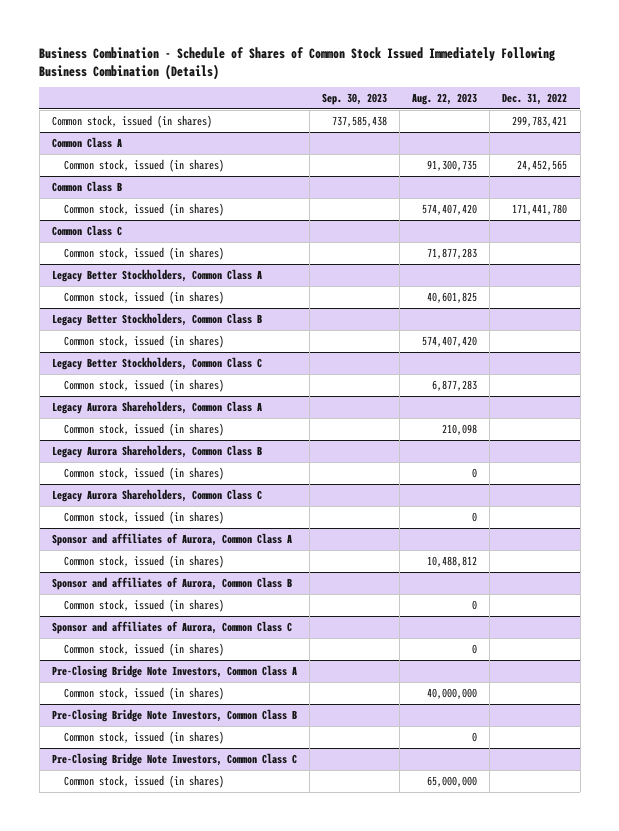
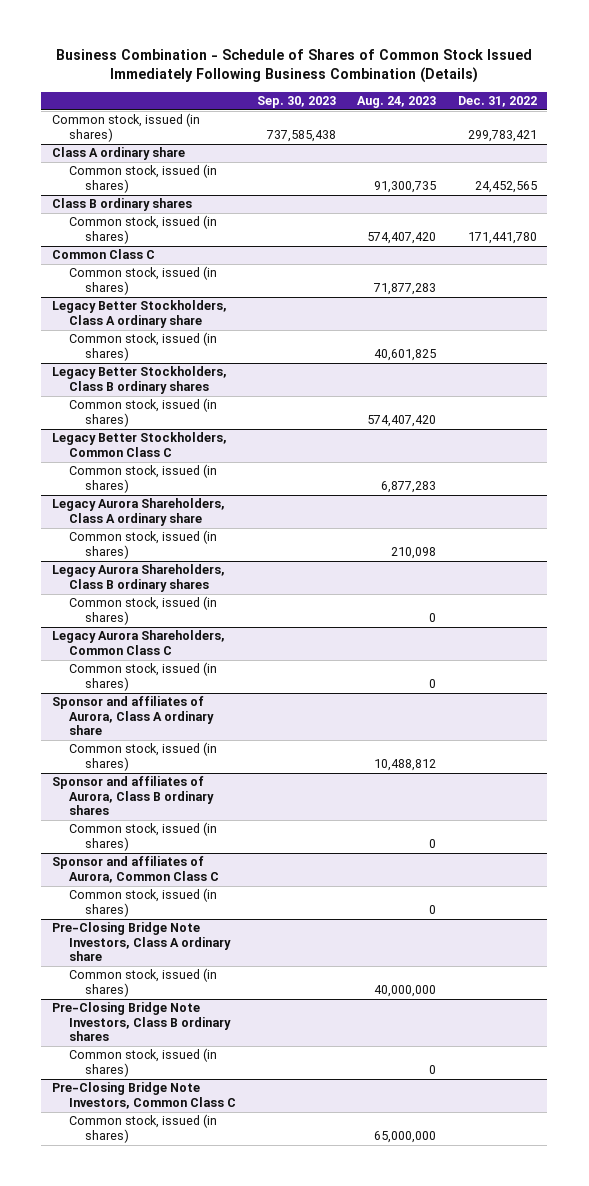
- | Sep. 30, 2023 | Aug. 22, 2023 | Dec. 31, 2022
+ | Sep. 30, 2023 | Aug. 24, 2023 | Dec. 31, 2022
- Common Class A
+ Class A ordinary share
- Common Class B
+ Class B ordinary shares
- Legacy Better Stockholders, Common Class A
+ Legacy Better Stockholders, Class A ordinary share
- Legacy Better Stockholders, Common Class B
+ Legacy Better Stockholders, Class B ordinary shares
- Legacy Aurora Shareholders, Common Class A
+ Legacy Aurora Shareholders, Class A ordinary share
- Legacy Aurora Shareholders, Common Class B
+ Legacy Aurora Shareholders, Class B ordinary shares
- Sponsor and affiliates of Aurora, Common Class A
+ Sponsor and affiliates of Aurora, Class A ordinary share
- Sponsor and affiliates of Aurora, Common Class B
+ Sponsor and affiliates of Aurora, Class B ordinary shares
- Pre-Closing Bridge Note Investors, Common Class A
+ Pre-Closing Bridge Note Investors, Class A ordinary share
- Pre-Closing Bridge Note Investors, Common Class B
+ Pre-Closing Bridge Note Investors, Class B ordinary shares

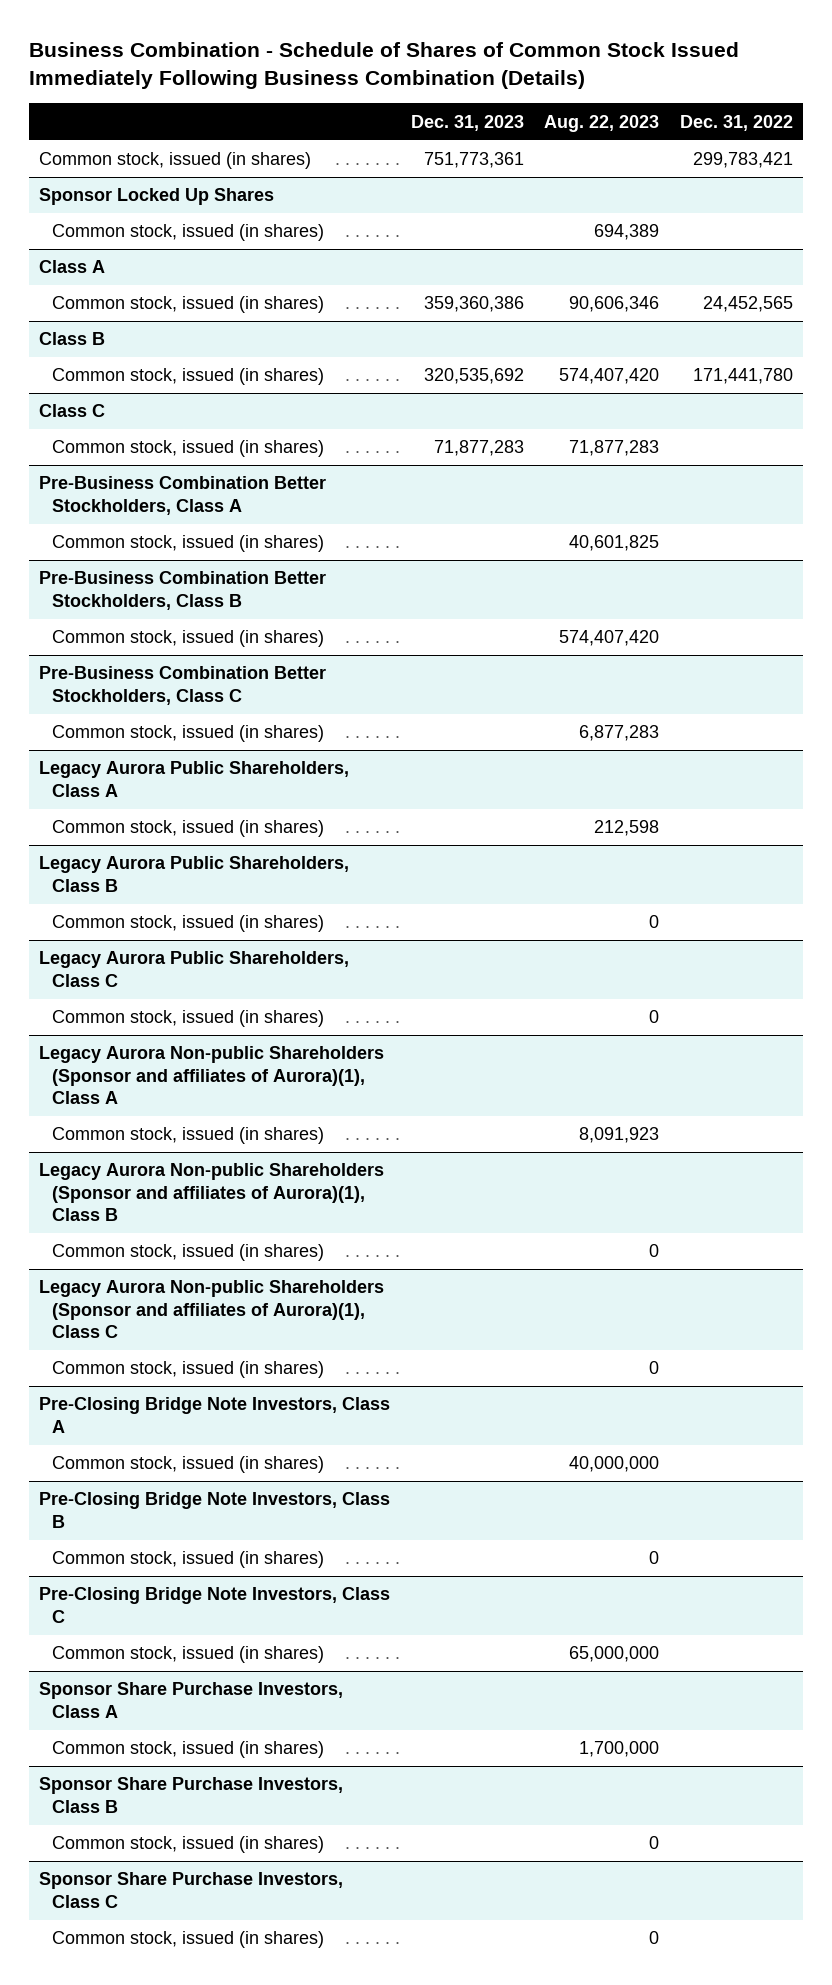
- | Sep. 30, 2023 | Aug. 24, 2023 | Dec. 31, 2022
+ | Dec. 31, 2023 | Aug. 22, 2023 | Dec. 31, 2022
- Class A ordinary share
+ Sponsor Locked Up Shares
+ Common stock, issued (in shares) | | 694,389 |
+ Class A
- Class B ordinary shares
+ Class B
- Common Class C
+ Class C
- Legacy Better Stockholders, Class A ordinary share
- Common stock, issued (in shares) | | 40,601,825 |
- Legacy Better Stockholders, Class B ordinary shares
- Common stock, issued (in shares) | | 574,407,420 |
- Legacy Better Stockholders, Common Class C
- Common stock, issued (in shares) | | 6,877,283 |
- Legacy Aurora Shareholders, Class A ordinary share
+ Pre-Business Combination Better Stockholders, Class A
+ Common stock, issued (in shares) | | 40,601,825 |
+ Pre-Business Combination Better Stockholders, Class B
+ Common stock, issued (in shares) | | 574,407,420 |
+ Pre-Business Combination Better Stockholders, Class C
+ Common stock, issued (in shares) | | 6,877,283 |
+ Legacy Aurora Public Shareholders, Class A
- Legacy Aurora Shareholders, Class B ordinary shares
+ Legacy Aurora Public Shareholders, Class B
- Legacy Aurora Shareholders, Common Class C
+ Legacy Aurora Public Shareholders, Class C
- Sponsor and affiliates of Aurora, Class A ordinary share
+ Legacy Aurora Non-public Shareholders (Sponsor and affiliates of Aurora)(1), Class A
- Sponsor and affiliates of Aurora, Class B ordinary shares
+ Legacy Aurora Non-public Shareholders (Sponsor and affiliates of Aurora)(1), Class B
- Sponsor and affiliates of Aurora, Common Class C
+ Legacy Aurora Non-public Shareholders (Sponsor and affiliates of Aurora)(1), Class C
- Pre-Closing Bridge Note Investors, Class A ordinary share
+ Pre-Closing Bridge Note Investors, Class A
- Pre-Closing Bridge Note Investors, Class B ordinary shares
+ Pre-Closing Bridge Note Investors, Class B
- Pre-Closing Bridge Note Investors, Common Class C
+ Pre-Closing Bridge Note Investors, Class C
+ Sponsor Share Purchase Investors, Class A
+ Common stock, issued (in shares) | | 1,700,000 |
+ Sponsor Share Purchase Investors, Class B
+ Common stock, issued (in shares) | | 0 |
+ Sponsor Share Purchase Investors, Class C
+ Common stock, issued (in shares) | | 0 |

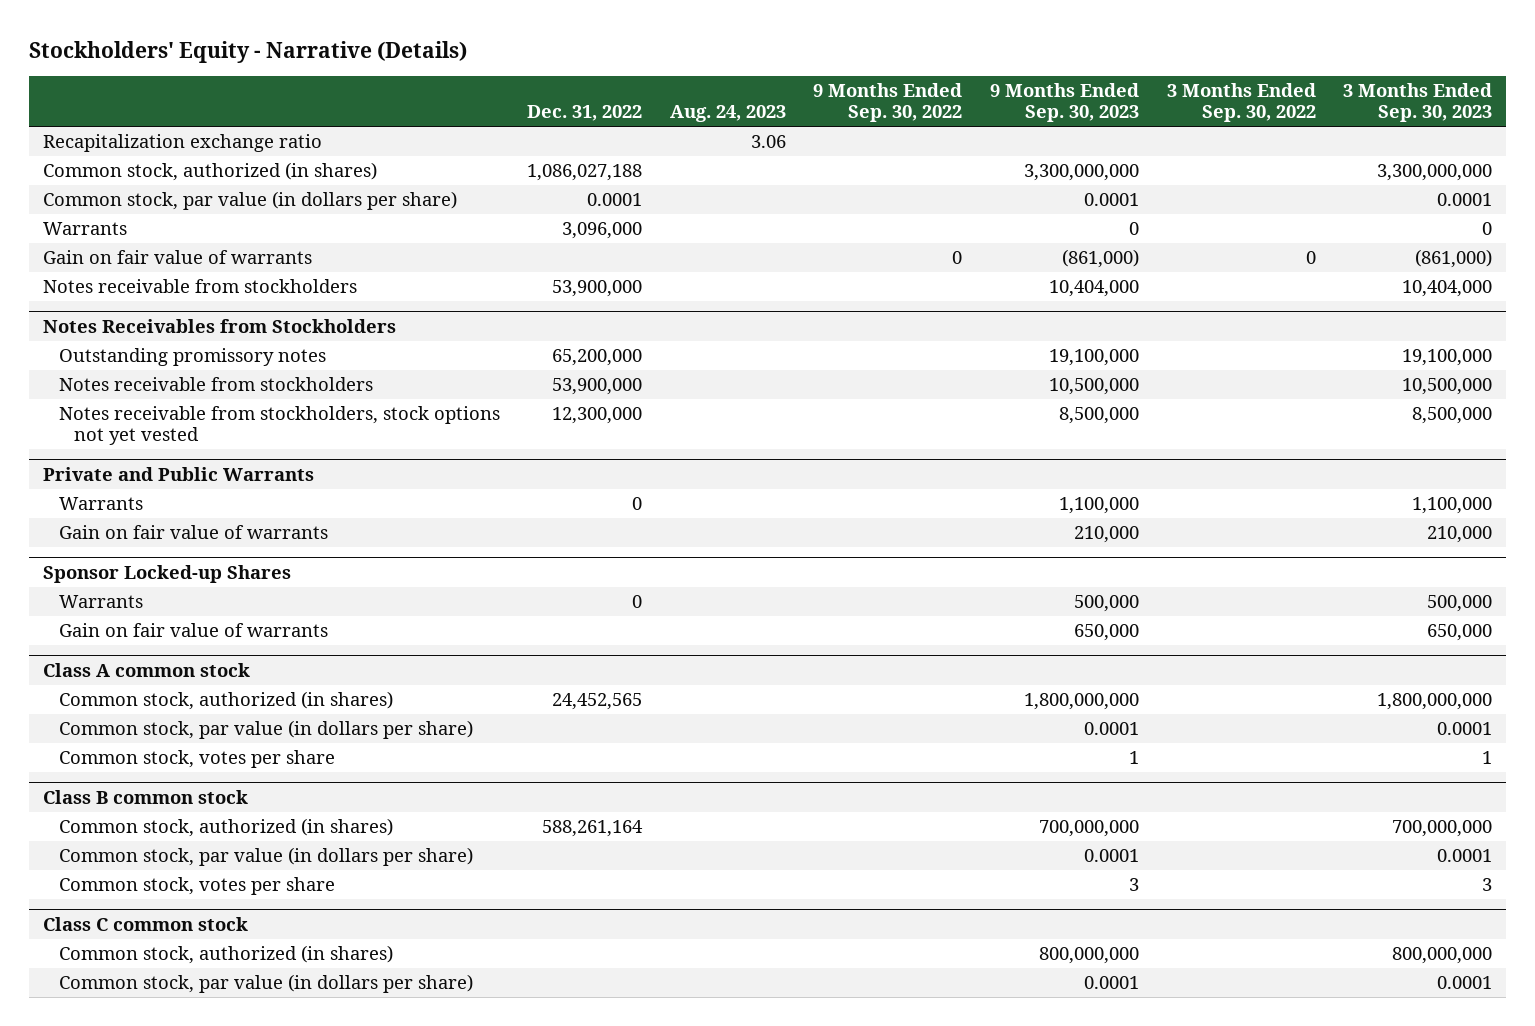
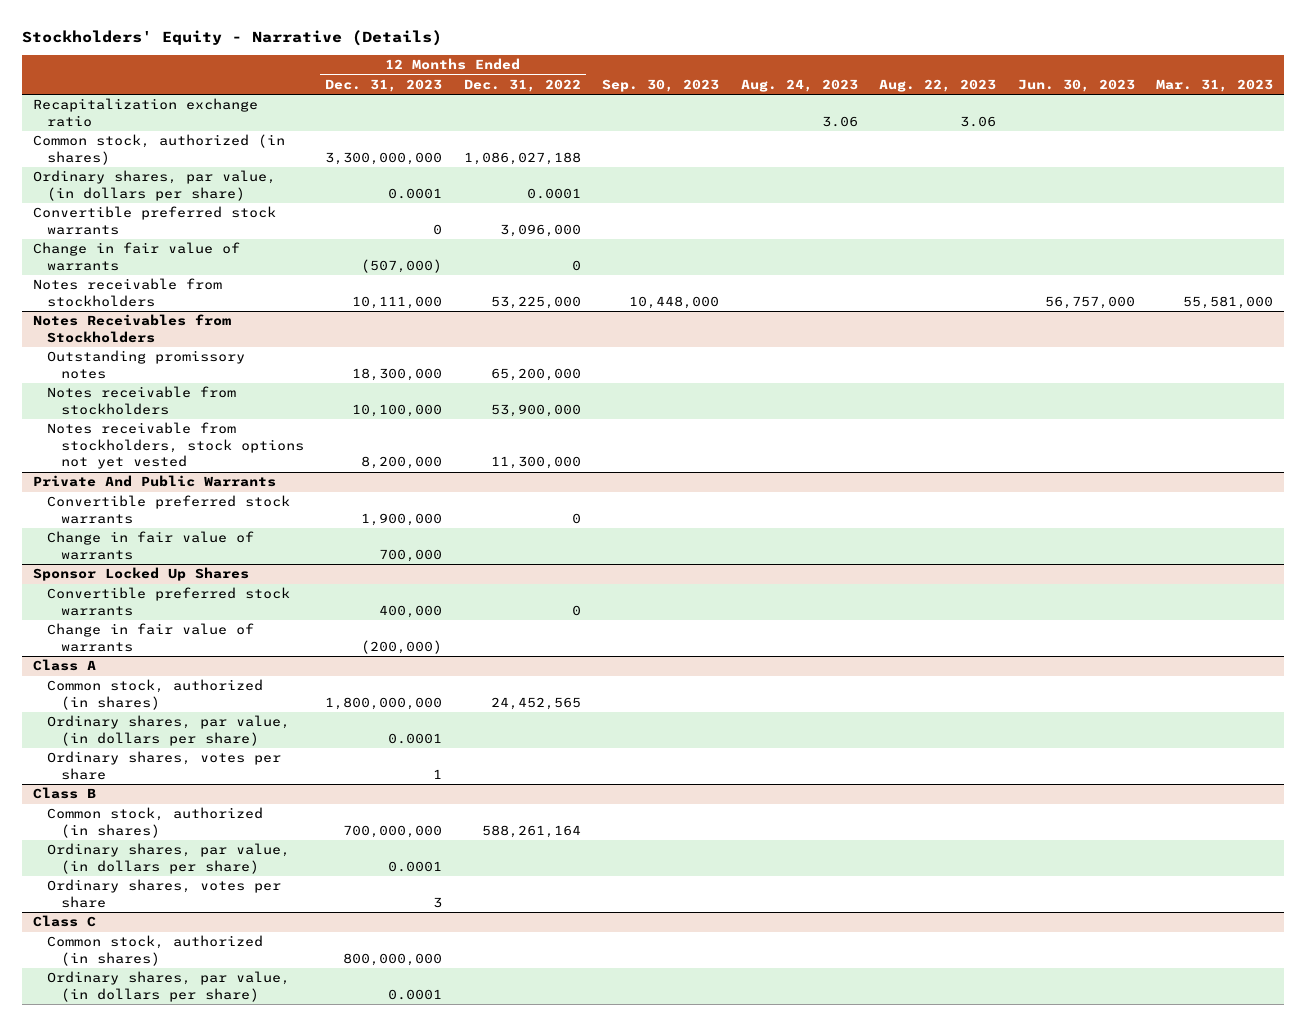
- | Dec. 31, 2022 | Aug. 24, 2023 | 9 Months Ended Sep. 30, 2022 | 9 Months Ended Sep. 30, 2023 | 3 Months Ended Sep. 30, 2022 | 3 Months Ended Sep. 30, 2023
+ | 12 Months Ended Dec. 31, 2023 | 12 Months Ended Dec. 31, 2022 | Sep. 30, 2023 | Aug. 24, 2023 | Aug. 22, 2023 | Jun. 30, 2023 | Mar. 31, 2023
- Common stock, par value (in dollars per share) | 0.0001 | | | 0.0001 | | 0.0001
- Warrants | 3,096,000 | | | 0 | | 0
- Gain on fair value of warrants | | | 0 | (861,000) | 0 | (861,000)
+ Ordinary shares, par value, (in dollars per share) | 0.0001 | 0.0001 | | | | |
+ Convertible preferred stock warrants | 0 | 3,096,000 | | | | |
+ Change in fair value of warrants | (507,000) | 0 | | | | |
- Private and Public Warrants
- Warrants | 0 | | | 1,100,000 | | 1,100,000
- Gain on fair value of warrants | | | | 210,000 | | 210,000
- Sponsor Locked-up Shares
- Warrants | 0 | | | 500,000 | | 500,000
- Gain on fair value of warrants | | | | 650,000 | | 650,000
- Class A common stock
+ Private And Public Warrants
+ Convertible preferred stock warrants | 1,900,000 | 0 | | | | |
+ Change in fair value of warrants | 700,000 | | | | | |
+ Sponsor Locked Up Shares
+ Convertible preferred stock warrants | 400,000 | 0 | | | | |
+ Change in fair value of warrants | (200,000) | | | | | |
+ Class A
- Common stock, par value (in dollars per share) | | | | 0.0001 | | 0.0001
- Common stock, votes per share | | | | 1 | | 1
- Class B common stock
+ Ordinary shares, par value, (in dollars per share) | 0.0001 | | | | | |
+ Ordinary shares, votes per share | 1 | | | | | |
+ Class B
- Common stock, par value (in dollars per share) | | | | 0.0001 | | 0.0001
- Common stock, votes per share | | | | 3 | | 3
- Class C common stock
+ Ordinary shares, par value, (in dollars per share) | 0.0001 | | | | | |
+ Ordinary shares, votes per share | 3 | | | | | |
+ Class C
- Common stock, par value (in dollars per share) | | | | 0.0001 | | 0.0001
+ Ordinary shares, par value, (in dollars per share) | 0.0001 | | | | | |

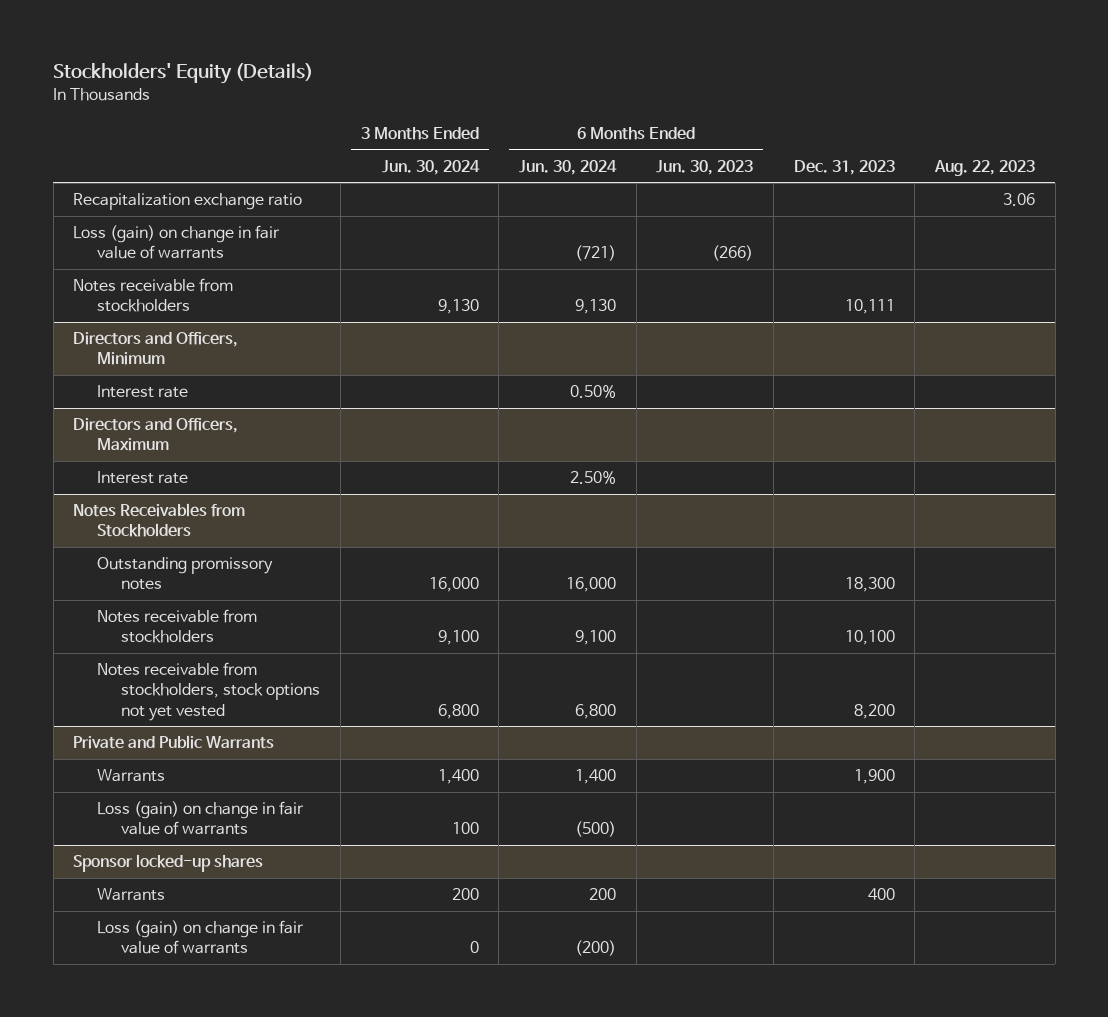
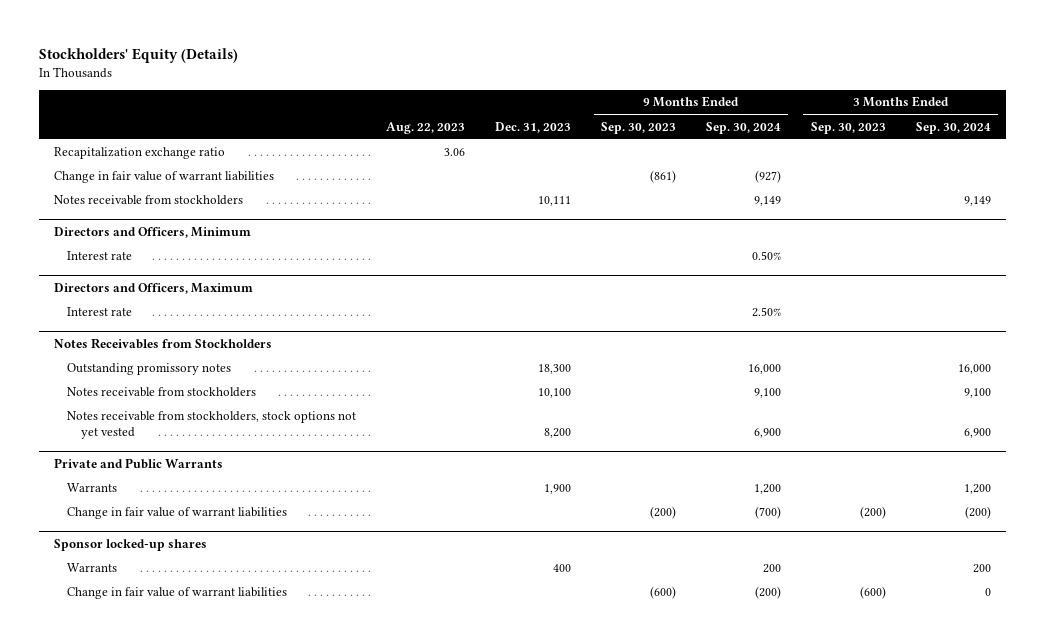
- | 3 Months Ended Jun. 30, 2024 | 6 Months Ended Jun. 30, 2024 | 6 Months Ended Jun. 30, 2023 | Dec. 31, 2023 | Aug. 22, 2023
+ | Aug. 22, 2023 | Dec. 31, 2023 | 9 Months Ended Sep. 30, 2023 | 9 Months Ended Sep. 30, 2024 | 3 Months Ended Sep. 30, 2023 | 3 Months Ended Sep. 30, 2024
- Loss (gain) on change in fair value of warrants | | (721) | (266) | |
+ Change in fair value of warrant liabilities | | | (861) | (927) | |
@ Private and Public Warrants
- Loss (gain) on change in fair value of warrants | 100 | (500) | | |
+ Change in fair value of warrant liabilities | | | (200) | (700) | (200) | (200)
@ Sponsor locked-up shares
- Loss (gain) on change in fair value of warrants | 0 | (200) | | |
+ Change in fair value of warrant liabilities | | | (600) | (200) | (600) | 0

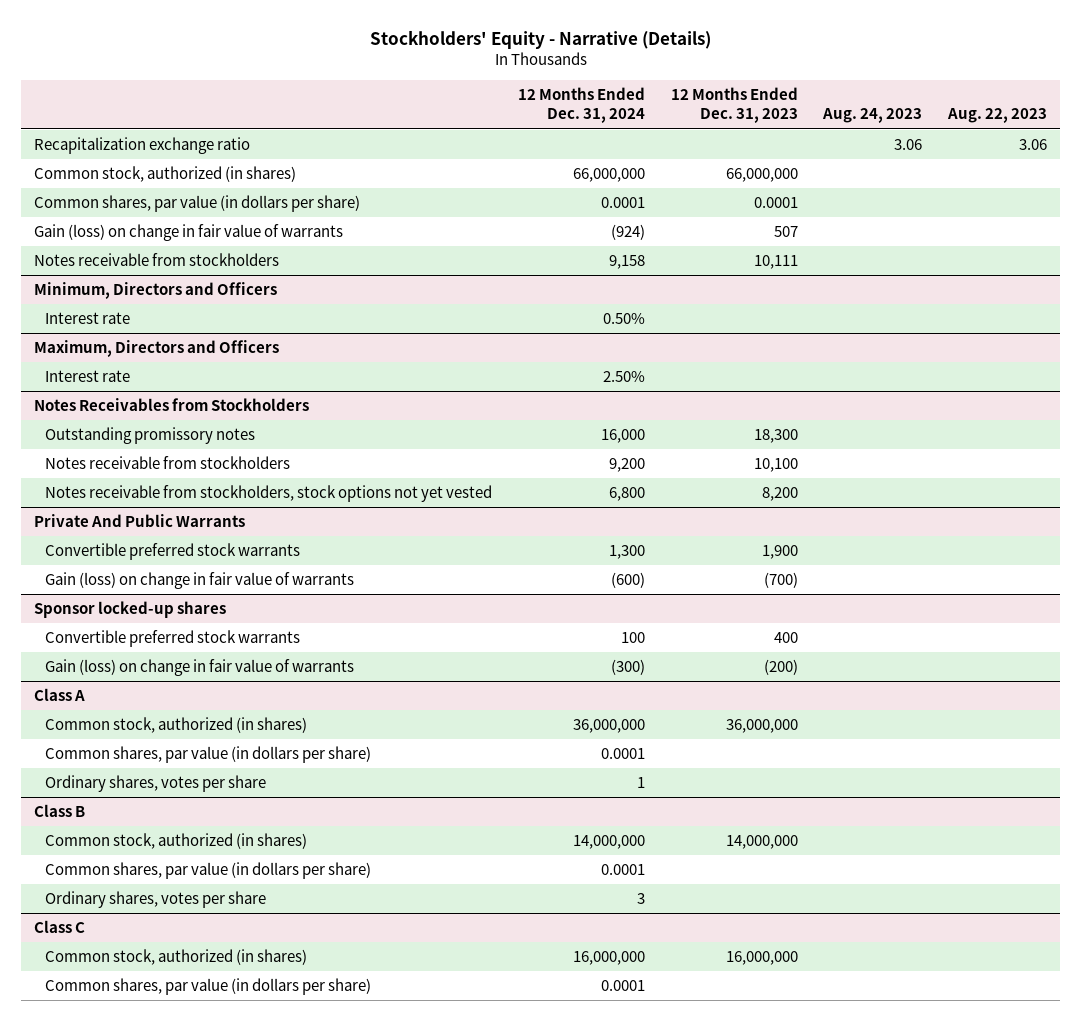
- Stockholders' Equity (Details)
+ Stockholders' Equity - Narrative (Details)
- | Aug. 22, 2023 | Dec. 31, 2023 | 9 Months Ended Sep. 30, 2023 | 9 Months Ended Sep. 30, 2024 | 3 Months Ended Sep. 30, 2023 | 3 Months Ended Sep. 30, 2024
+ | 12 Months Ended Dec. 31, 2024 | 12 Months Ended Dec. 31, 2023 | Aug. 24, 2023 | Aug. 22, 2023
- Change in fair value of warrant liabilities | | | (861) | (927) | |
+ Common stock, authorized (in shares) | 66,000,000 | 66,000,000 | |
+ Common shares, par value (in dollars per share) | 0.0001 | 0.0001 | |
+ Gain (loss) on change in fair value of warrants | (924) | 507 | |
- Directors and Officers, Minimum
+ Minimum, Directors and Officers
- Directors and Officers, Maximum
+ Maximum, Directors and Officers
- Private and Public Warrants
- Warrants | | 1,900 | | 1,200 | | 1,200
- Change in fair value of warrant liabilities | | | (200) | (700) | (200) | (200)
+ Private And Public Warrants
+ Convertible preferred stock warrants | 1,300 | 1,900 | |
+ Gain (loss) on change in fair value of warrants | (600) | (700) | |
@ Sponsor locked-up shares
- Warrants | | 400 | | 200 | | 200
- Change in fair value of warrant liabilities | | | (600) | (200) | (600) | 0
+ Convertible preferred stock warrants | 100 | 400 | |
+ Gain (loss) on change in fair value of warrants | (300) | (200) | |
+ Class A
+ Common stock, authorized (in shares) | 36,000,000 | 36,000,000 | |
+ Common shares, par value (in dollars per share) | 0.0001 | | |
+ Ordinary shares, votes per share | 1 | | |
+ Class B
+ Common stock, authorized (in shares) | 14,000,000 | 14,000,000 | |
+ Common shares, par value (in dollars per share) | 0.0001 | | |
+ Ordinary shares, votes per share | 3 | | |
+ Class C
+ Common stock, authorized (in shares) | 16,000,000 | 16,000,000 | |
+ Common shares, par value (in dollars per share) | 0.0001 | | |

